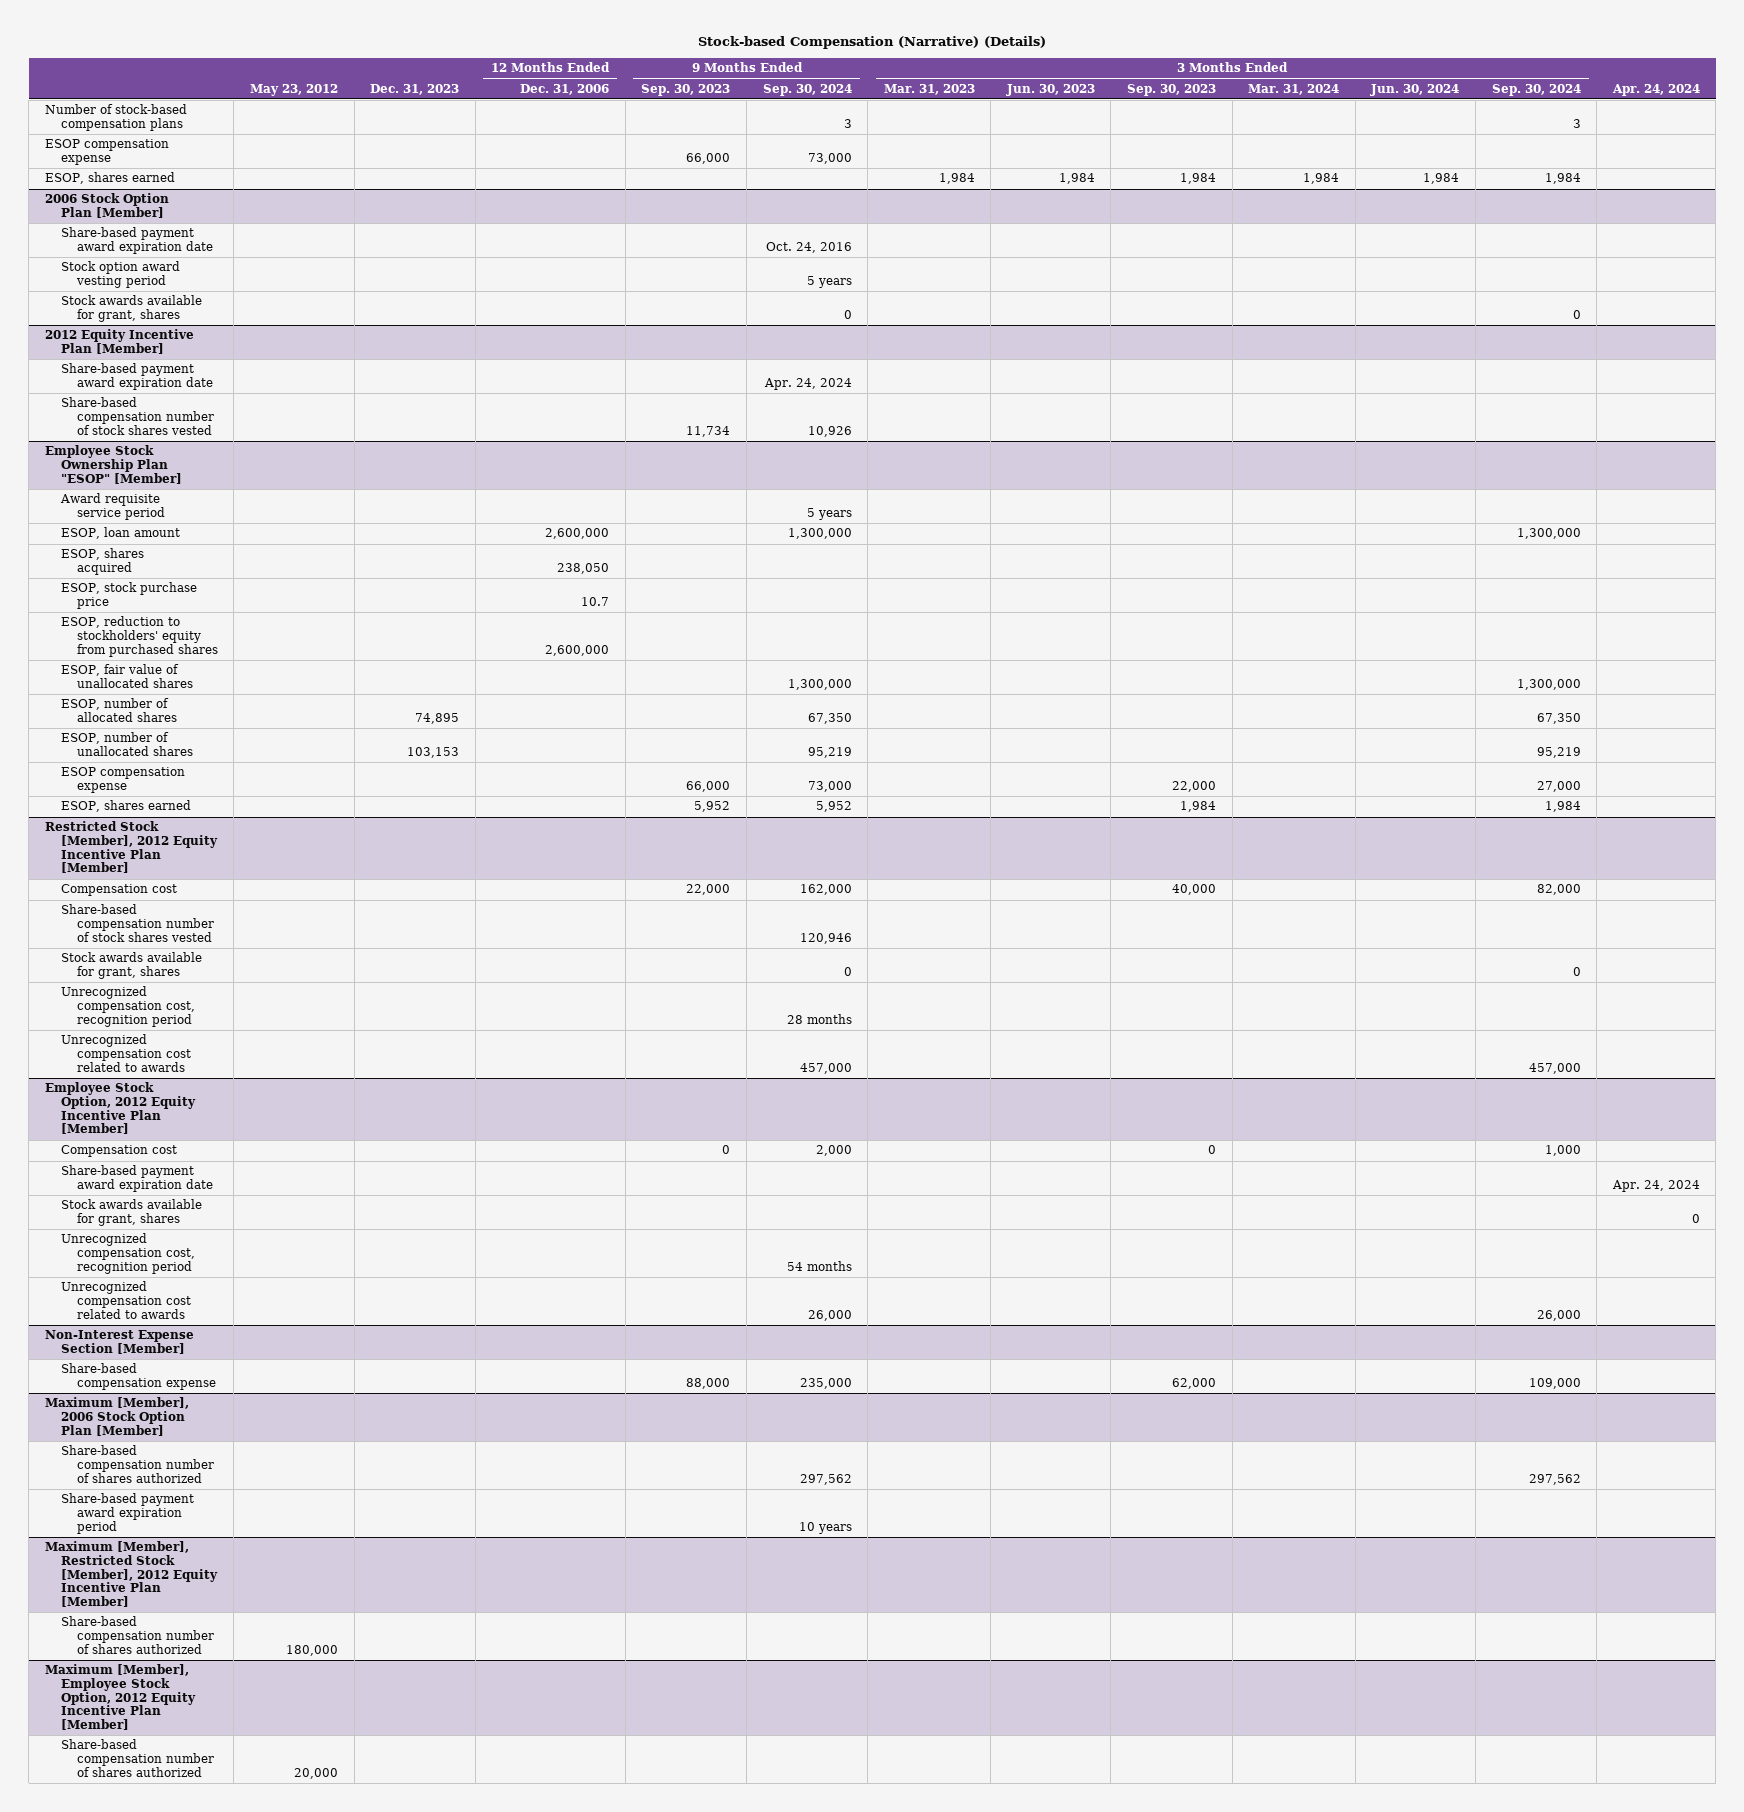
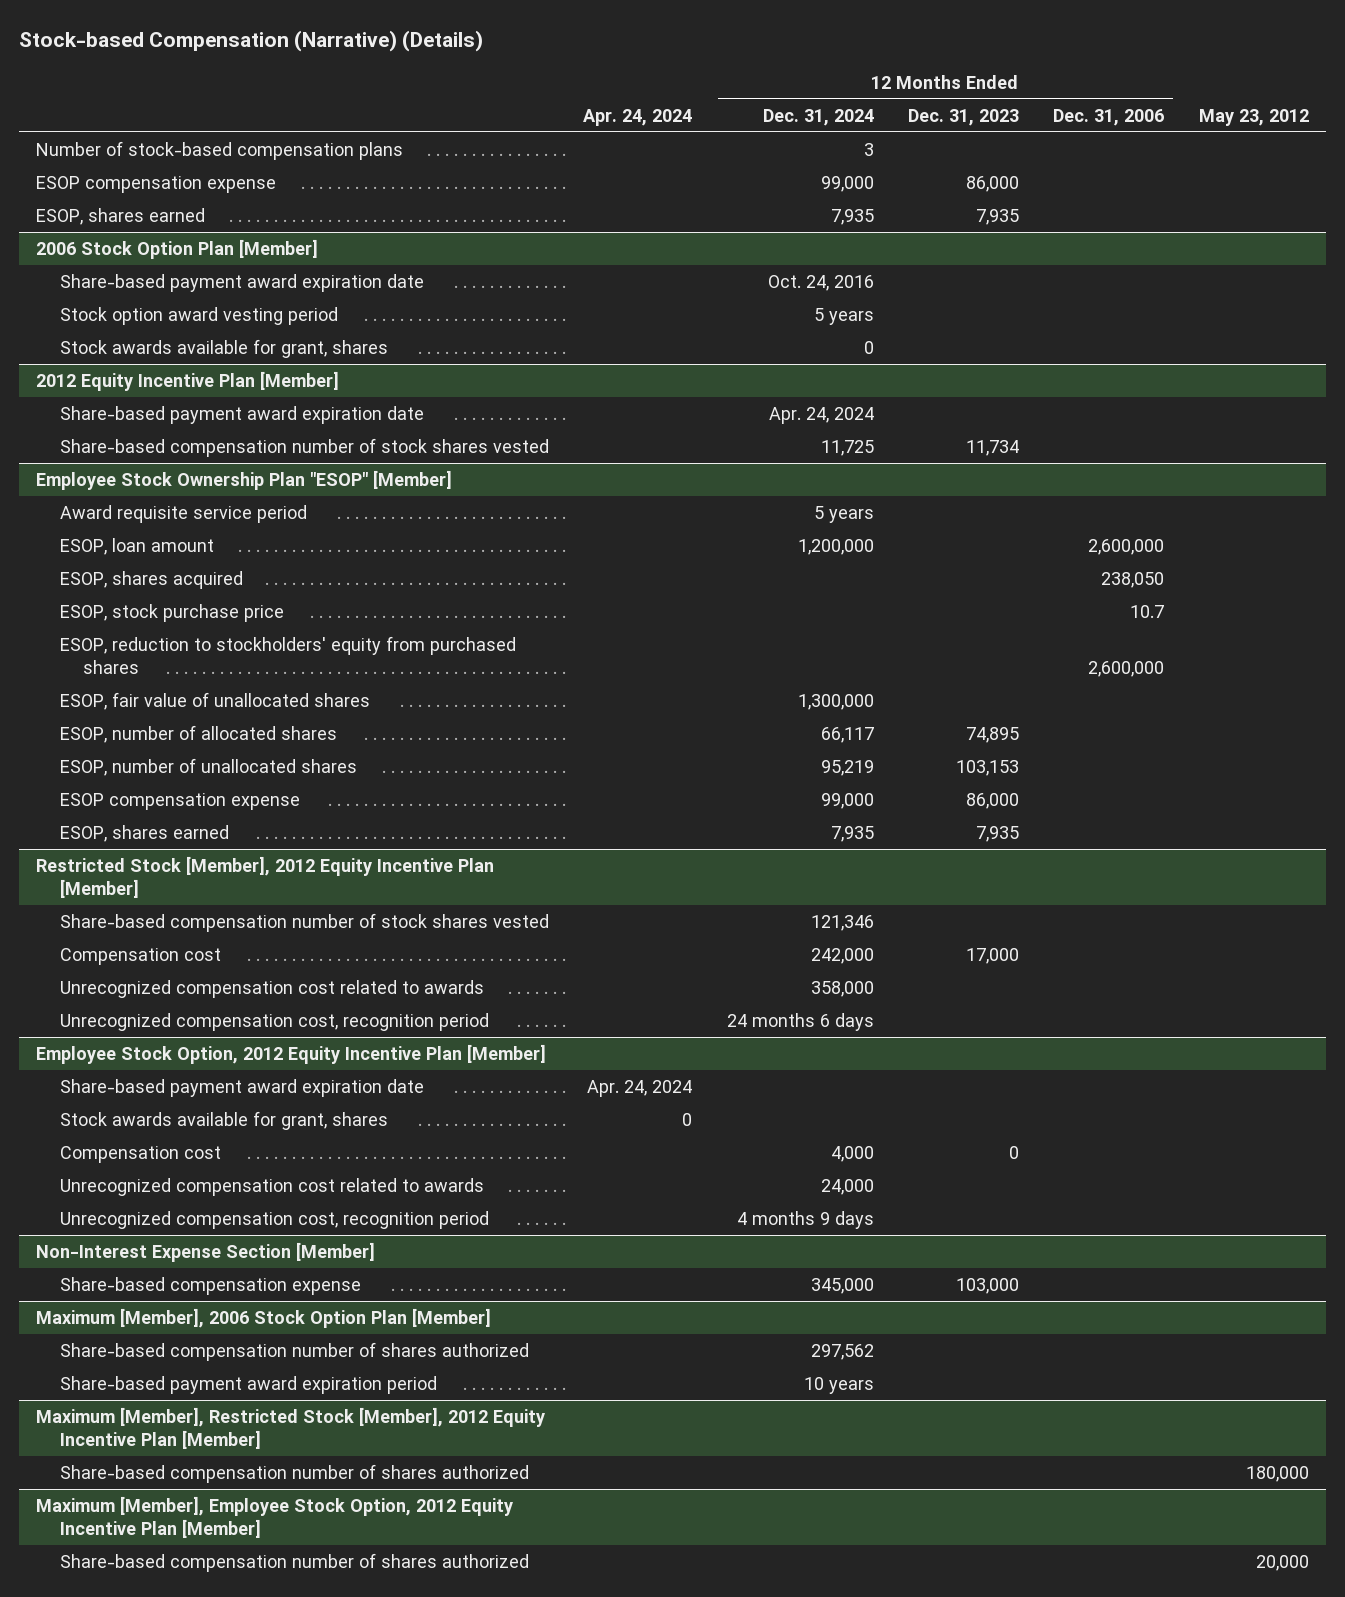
- | May 23, 2012 | Dec. 31, 2023 | 12 Months Ended Dec. 31, 2006 | 9 Months Ended Sep. 30, 2023 | 9 Months Ended Sep. 30, 2024 | 3 Months Ended Mar. 31, 2023 | 3 Months Ended Jun. 30, 2023 | 3 Months Ended Sep. 30, 2023 | 3 Months Ended Mar. 31, 2024 | 3 Months Ended Jun. 30, 2024 | 3 Months Ended Sep. 30, 2024 | Apr. 24, 2024
+ | Apr. 24, 2024 | 12 Months Ended Dec. 31, 2024 | 12 Months Ended Dec. 31, 2023 | 12 Months Ended Dec. 31, 2006 | May 23, 2012
@ Restricted Stock [Member], 2012 Equity Incentive Plan [Member]
- Stock awards available for grant, shares | | | | | 0 | | | | | | 0 |
moved down: Compensation cost | | 242,000 | 17,000 | |
moved down: Unrecognized compensation cost, recognition period | | 24 months 6 days | | |
@ Employee Stock Option, 2012 Equity Incentive Plan [Member]
moved down: Compensation cost | | 4,000 | 0 | |
moved down: Unrecognized compensation cost, recognition period | | 4 months 9 days | | |

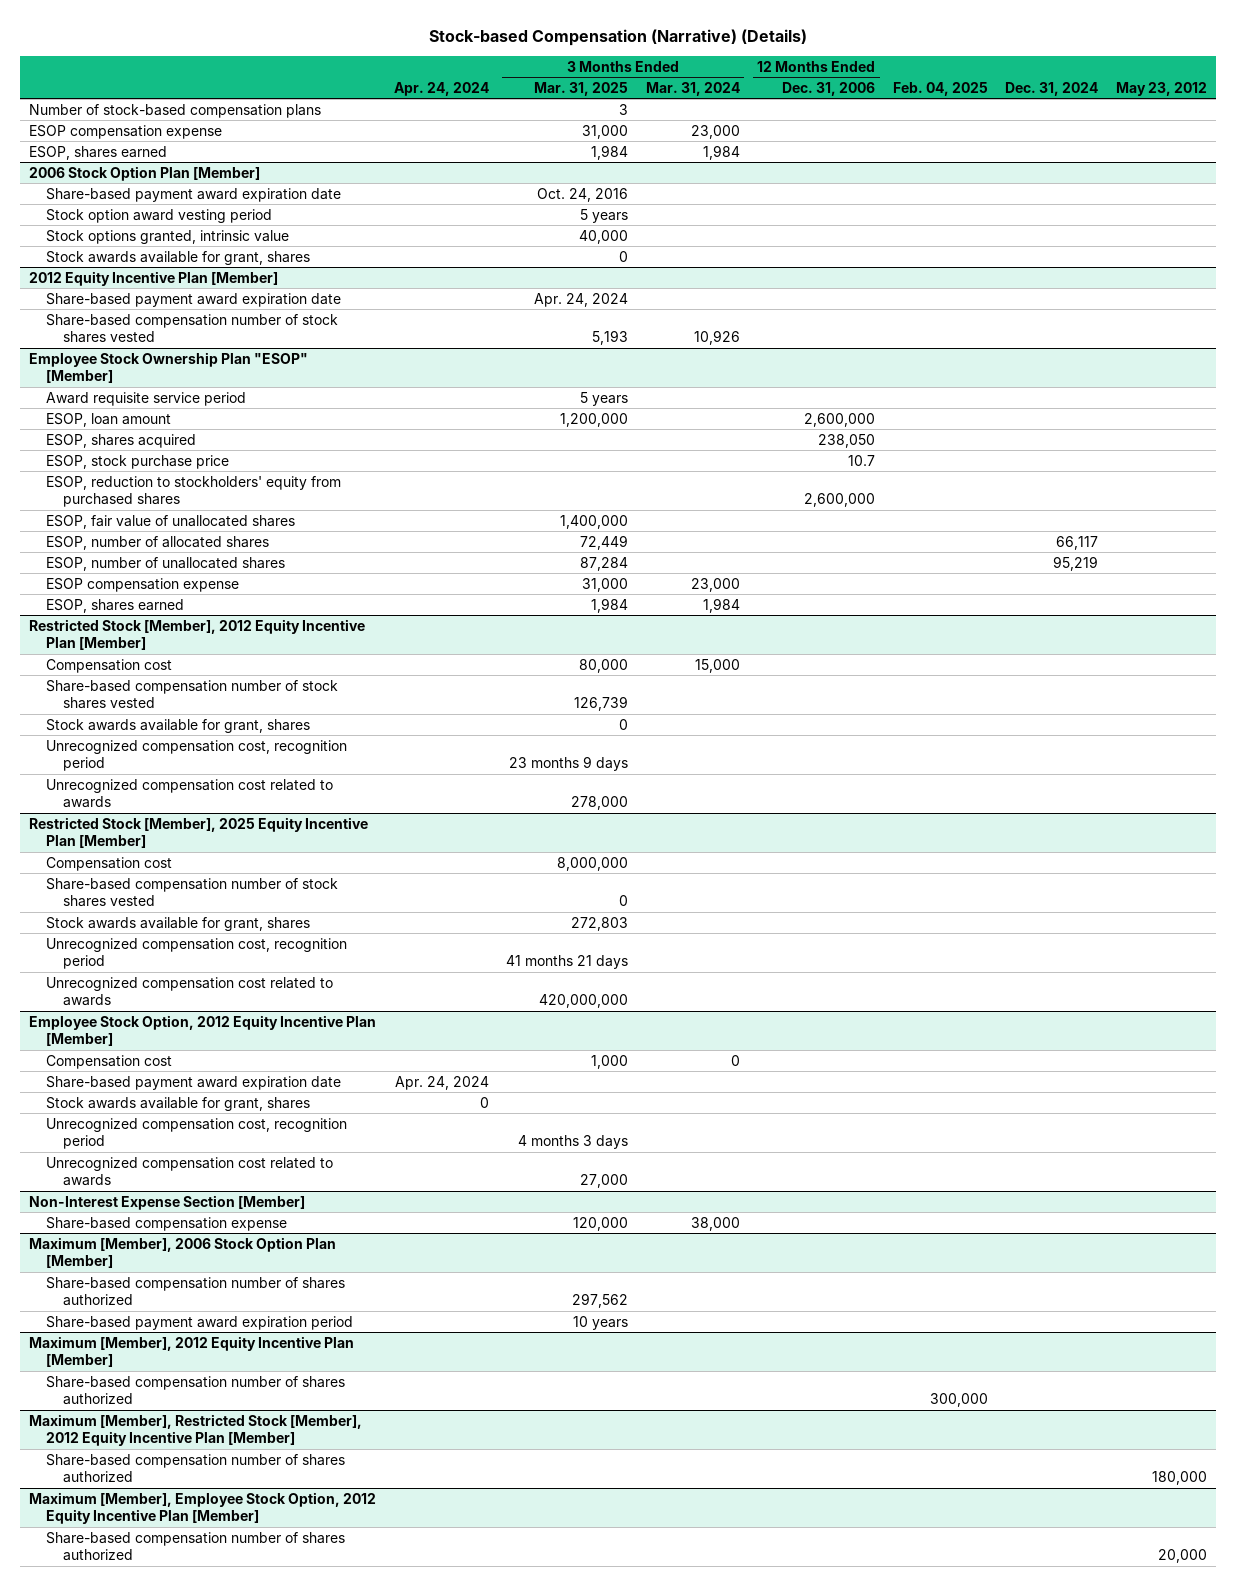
- | Apr. 24, 2024 | 12 Months Ended Dec. 31, 2024 | 12 Months Ended Dec. 31, 2023 | 12 Months Ended Dec. 31, 2006 | May 23, 2012
+ | Apr. 24, 2024 | 3 Months Ended Mar. 31, 2025 | 3 Months Ended Mar. 31, 2024 | 12 Months Ended Dec. 31, 2006 | Feb. 04, 2025 | Dec. 31, 2024 | May 23, 2012
@ 2006 Stock Option Plan [Member]
+ Stock options granted, intrinsic value | | 40,000 | | | | |
@ Restricted Stock [Member], 2012 Equity Incentive Plan [Member]
moved down: Share-based compensation number of stock shares vested | | 126,739 | | | | |
+ Stock awards available for grant, shares | | 0 | | | | |
moved down: Unrecognized compensation cost related to awards | | 278,000 | | | | |
+ Restricted Stock [Member], 2025 Equity Incentive Plan [Member]
+ Compensation cost | | 8,000,000 | | | | |
+ Share-based compensation number of stock shares vested | | 0 | | | | |
+ Stock awards available for grant, shares | | 272,803 | | | | |
+ Unrecognized compensation cost, recognition period | | 41 months 21 days | | | | |
+ Unrecognized compensation cost related to awards | | 420,000,000 | | | | |
@ Employee Stock Option, 2012 Equity Incentive Plan [Member]
moved up: Compensation cost | | 1,000 | 0 | | | |
moved down: Unrecognized compensation cost related to awards | | 27,000 | | | | |
+ Maximum [Member], 2012 Equity Incentive Plan [Member]
+ Share-based compensation number of shares authorized | | | | | 300,000 | |

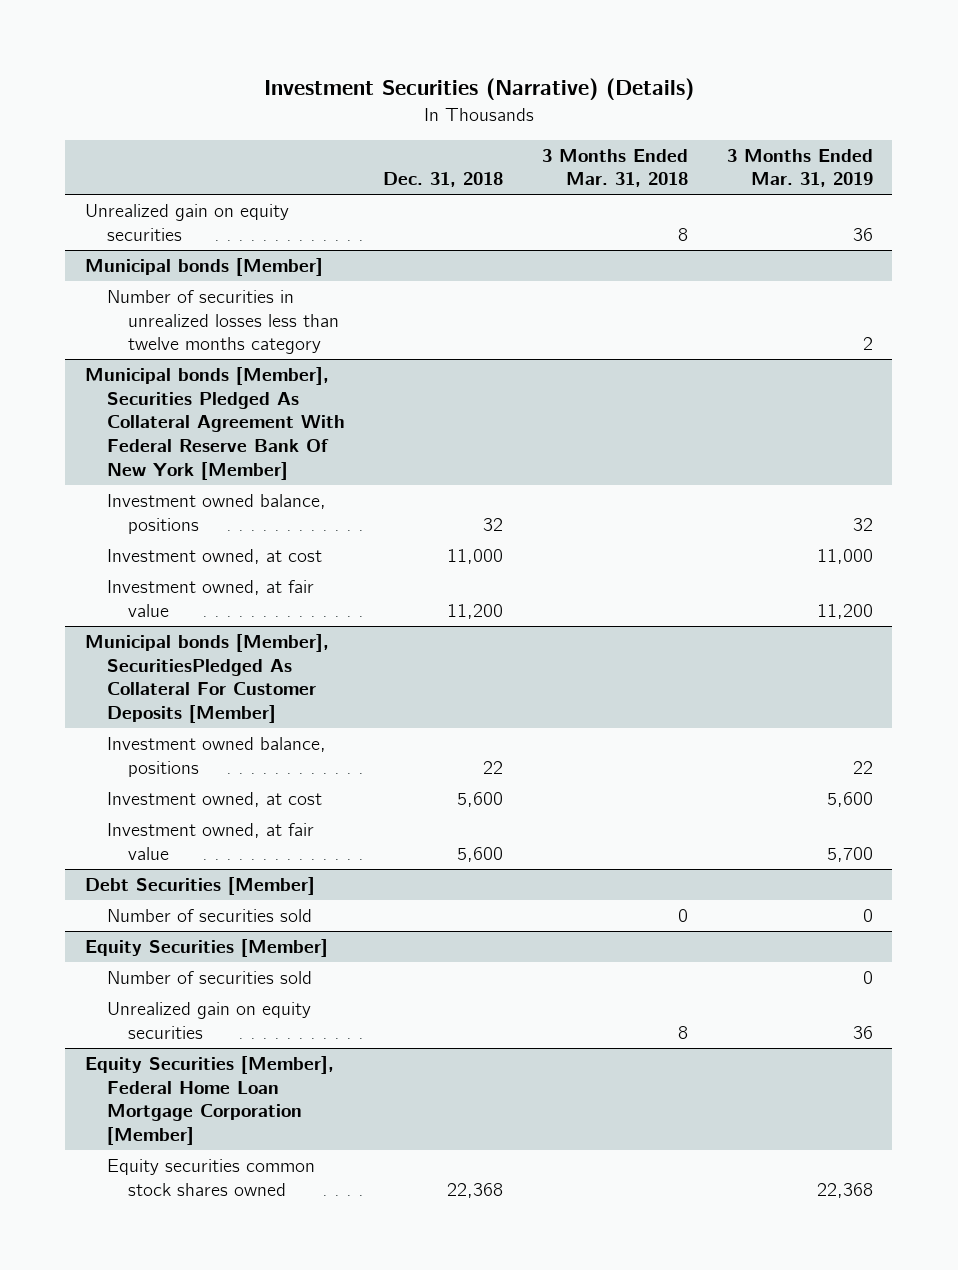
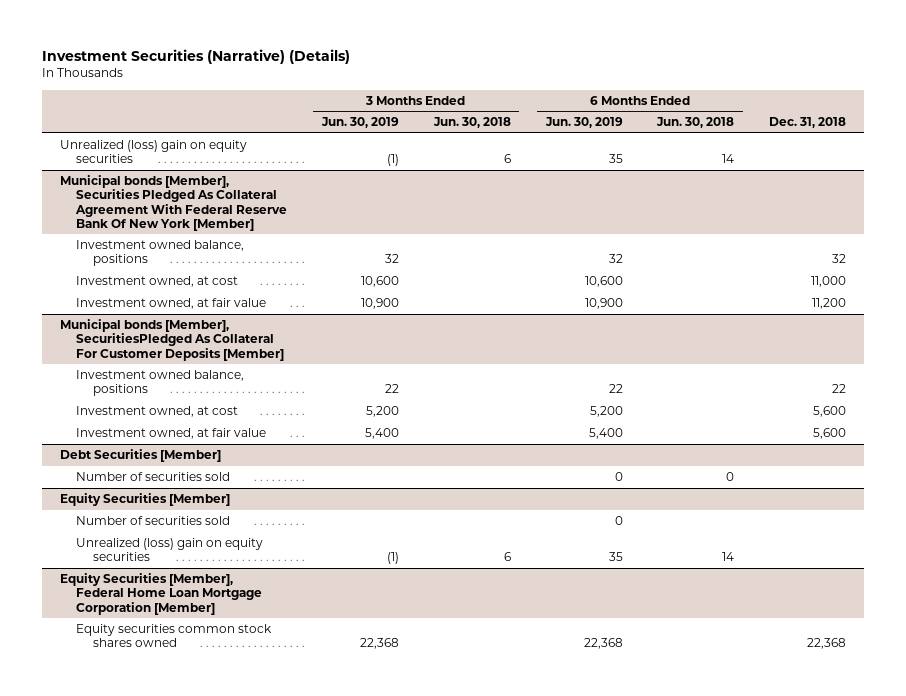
- | Dec. 31, 2018 | 3 Months Ended Mar. 31, 2018 | 3 Months Ended Mar. 31, 2019
+ | 3 Months Ended Jun. 30, 2019 | 3 Months Ended Jun. 30, 2018 | 6 Months Ended Jun. 30, 2019 | 6 Months Ended Jun. 30, 2018 | Dec. 31, 2018
- Unrealized gain on equity securities | | 8 | 36
- Municipal bonds [Member]
- Number of securities in unrealized losses less than twelve months category | | | 2
+ Unrealized (loss) gain on equity securities | (1) | 6 | 35 | 14 |
@ Equity Securities [Member]
- Unrealized gain on equity securities | | 8 | 36
+ Unrealized (loss) gain on equity securities | (1) | 6 | 35 | 14 |

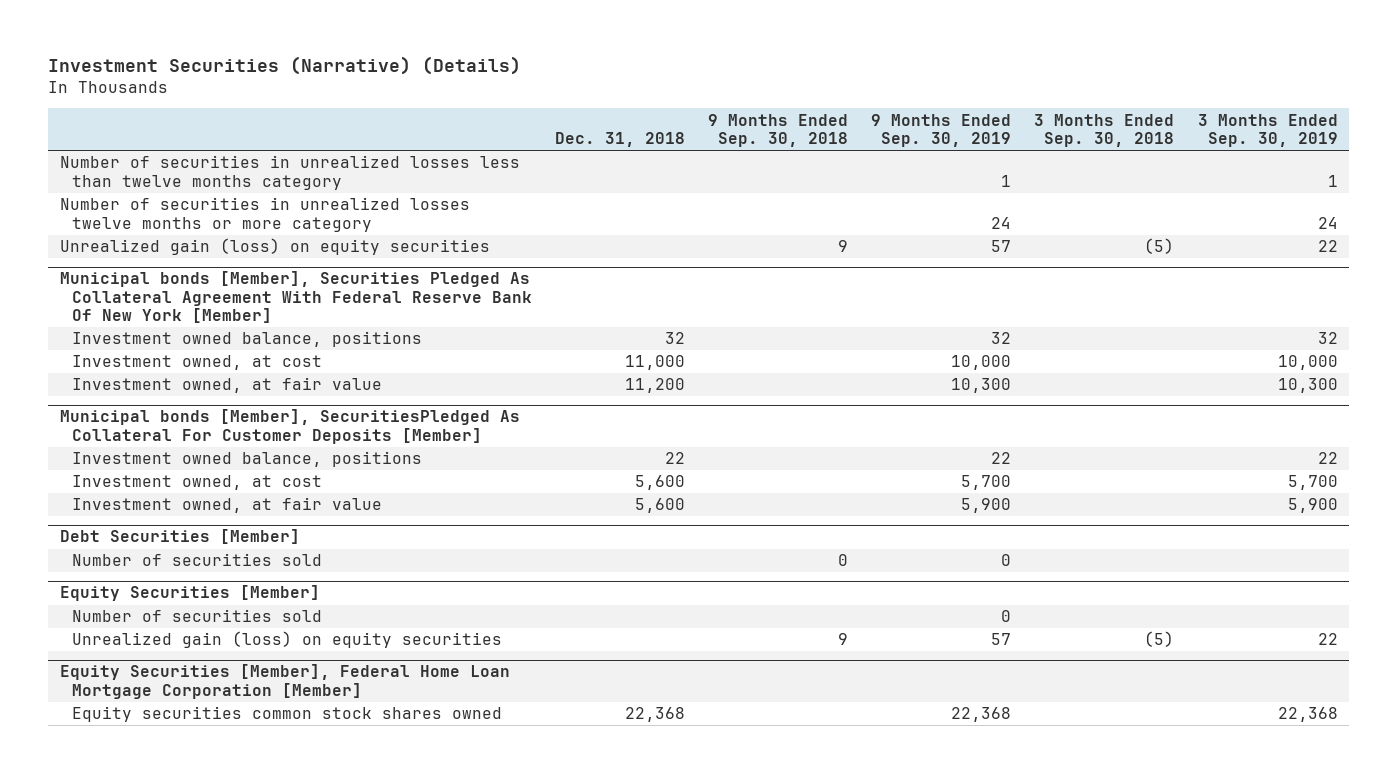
- | 3 Months Ended Jun. 30, 2019 | 3 Months Ended Jun. 30, 2018 | 6 Months Ended Jun. 30, 2019 | 6 Months Ended Jun. 30, 2018 | Dec. 31, 2018
+ | Dec. 31, 2018 | 9 Months Ended Sep. 30, 2018 | 9 Months Ended Sep. 30, 2019 | 3 Months Ended Sep. 30, 2018 | 3 Months Ended Sep. 30, 2019
- Unrealized (loss) gain on equity securities | (1) | 6 | 35 | 14 |
+ Number of securities in unrealized losses less than twelve months category | | | 1 | | 1
+ Number of securities in unrealized losses twelve months or more category | | | 24 | | 24
+ Unrealized gain (loss) on equity securities | | 9 | 57 | (5) | 22
@ Equity Securities [Member]
- Unrealized (loss) gain on equity securities | (1) | 6 | 35 | 14 |
+ Unrealized gain (loss) on equity securities | | 9 | 57 | (5) | 22

